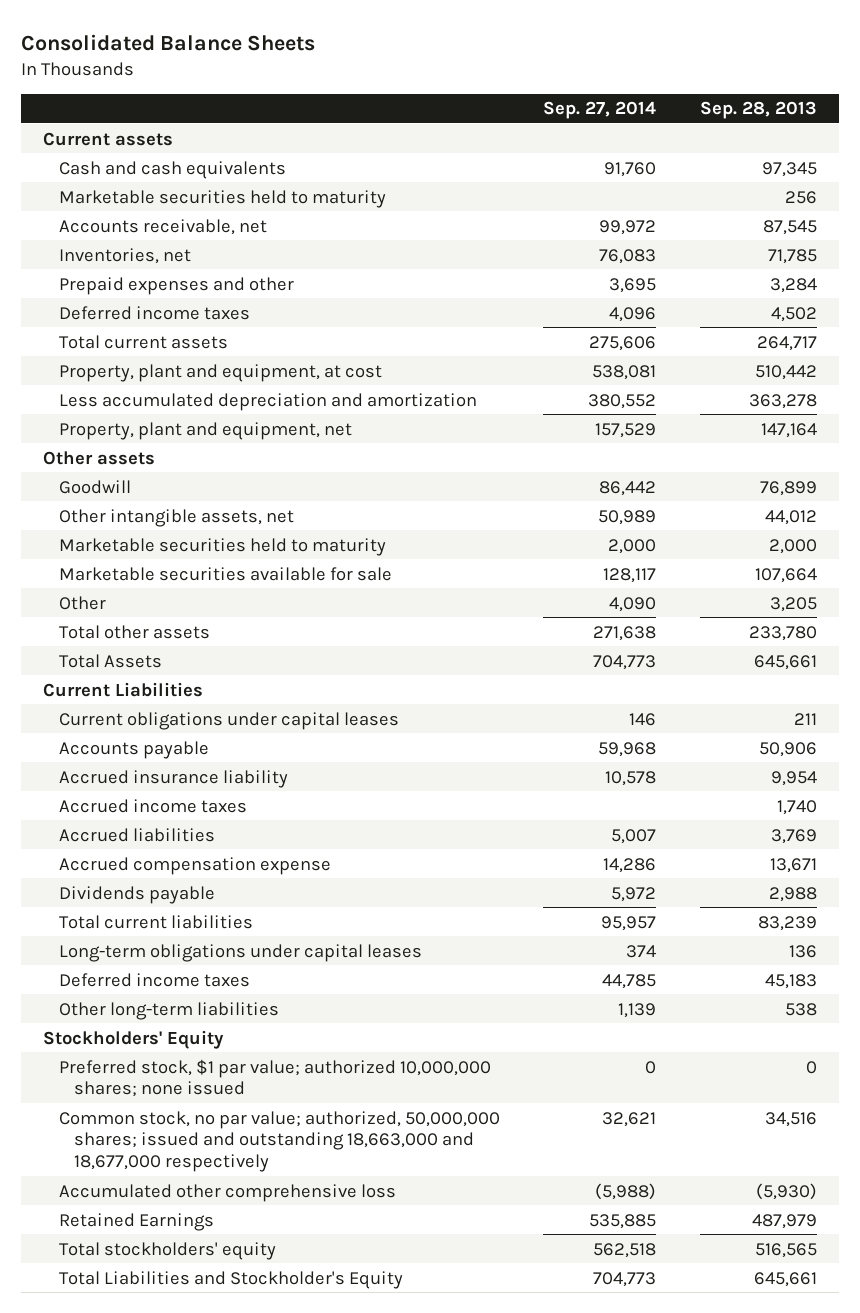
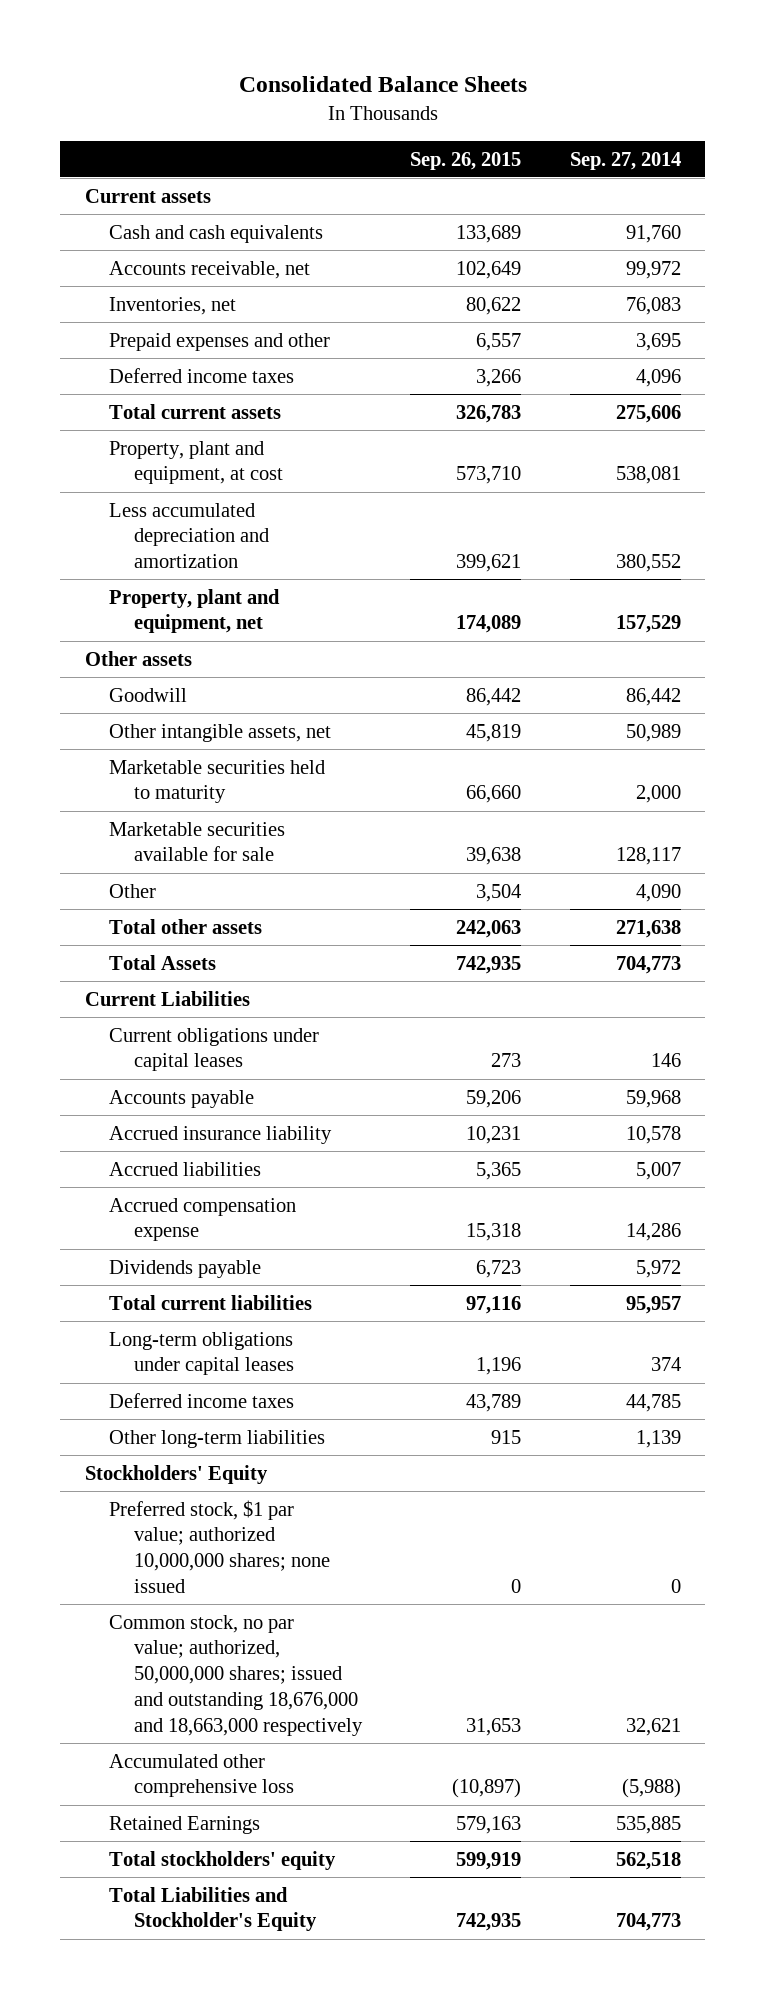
- | Sep. 27, 2014 | Sep. 28, 2013
+ | Sep. 26, 2015 | Sep. 27, 2014
- Marketable securities held to maturity | | 256
- Accrued income taxes | | 1,740
- Common stock, no par value; authorized, 50,000,000 shares; issued and outstanding 18,663,000 and 18,677,000 respectively | 32,621 | 34,516
+ Common stock, no par value; authorized, 50,000,000 shares; issued and outstanding 18,676,000 and 18,663,000 respectively | 31,653 | 32,621

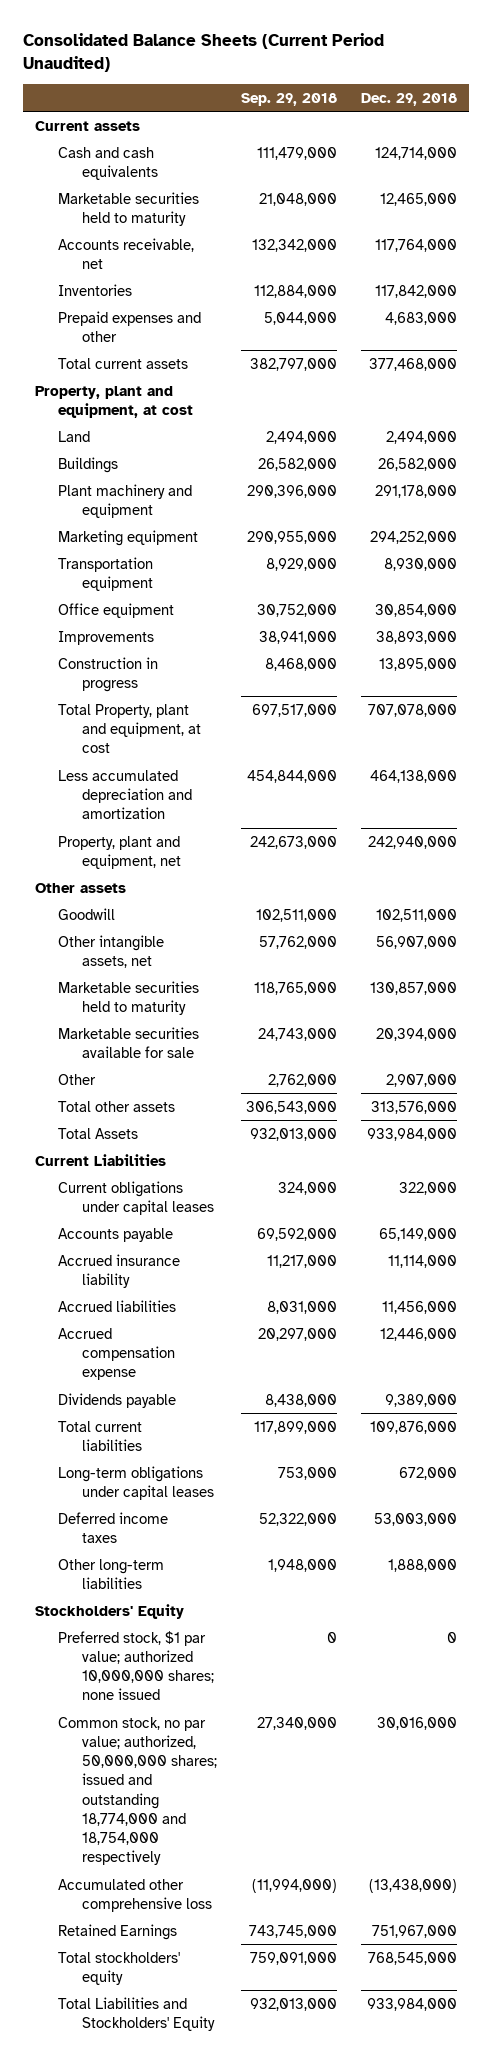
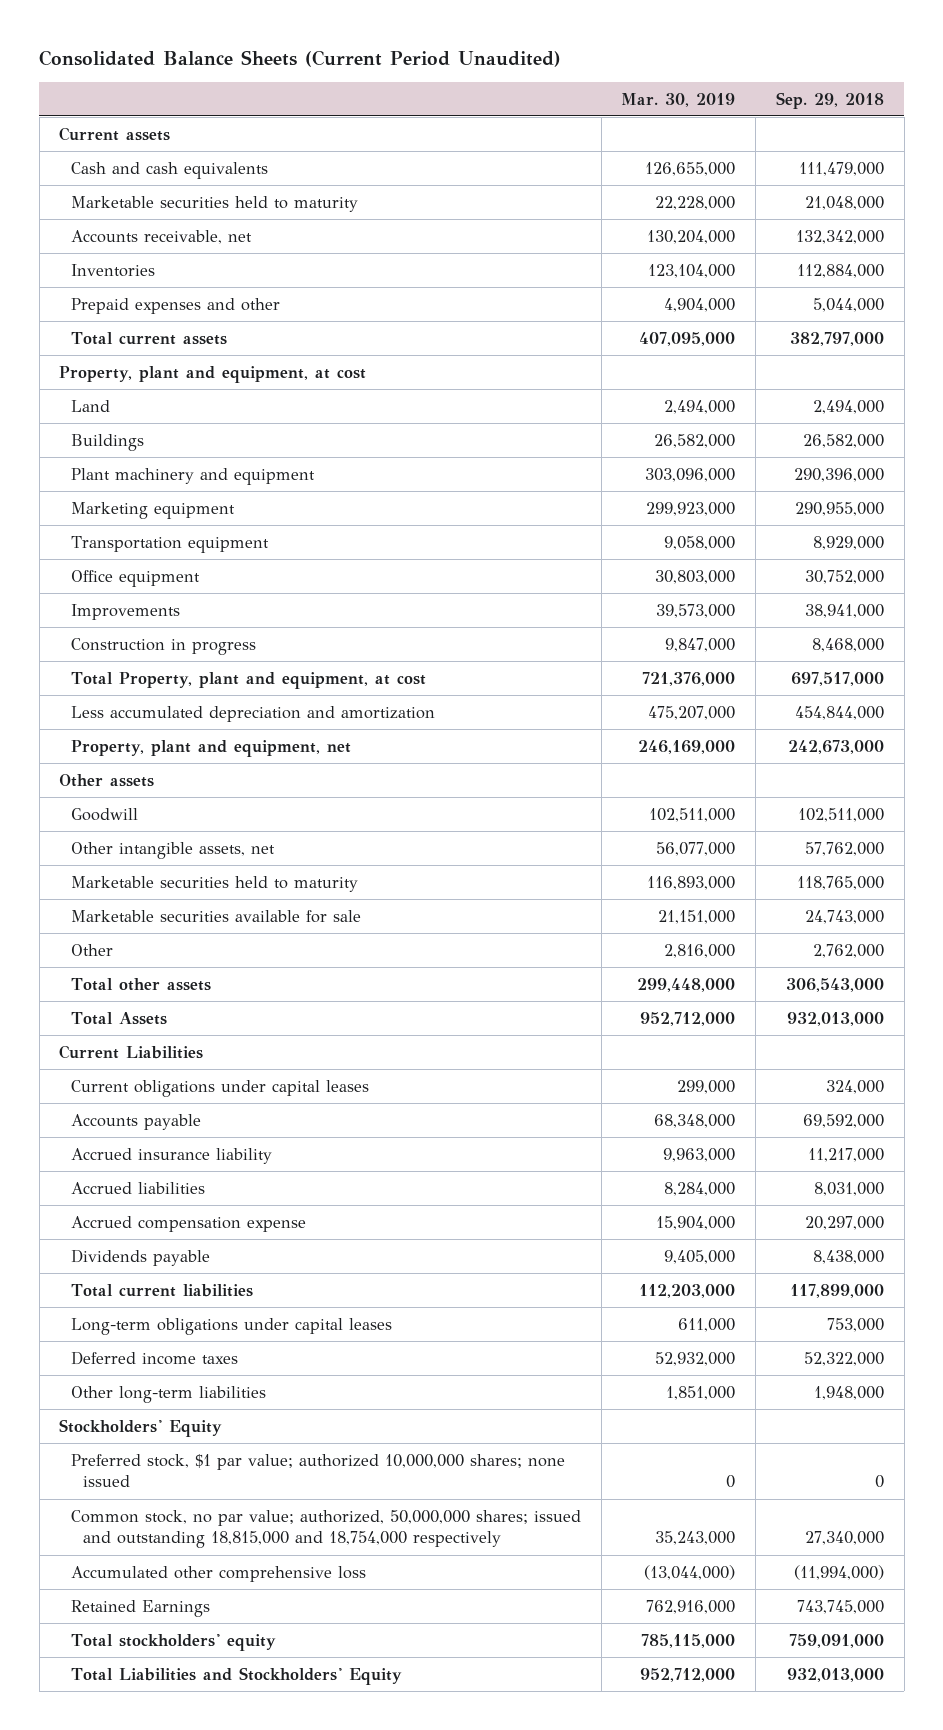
- | Sep. 29, 2018 | Dec. 29, 2018
+ | Mar. 30, 2019 | Sep. 29, 2018
- Common stock, no par value; authorized, 50,000,000 shares; issued and outstanding 18,774,000 and 18,754,000 respectively | 27,340,000 | 30,016,000
+ Common stock, no par value; authorized, 50,000,000 shares; issued and outstanding 18,815,000 and 18,754,000 respectively | 35,243,000 | 27,340,000

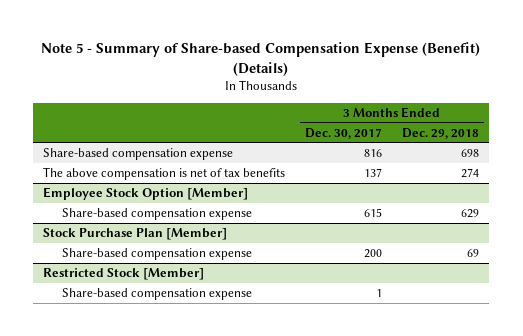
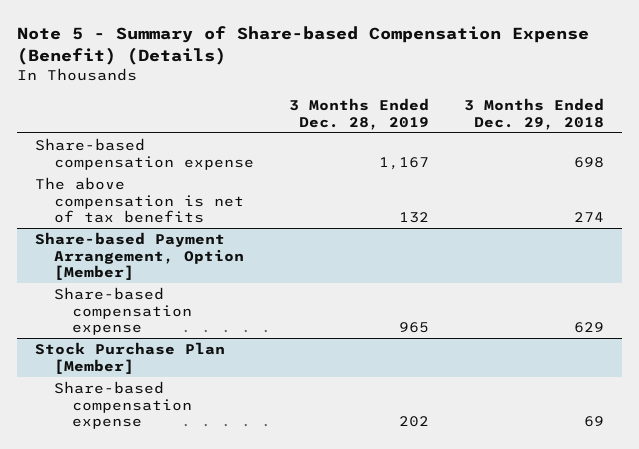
- | 3 Months Ended Dec. 30, 2017 | 3 Months Ended Dec. 29, 2018
+ | 3 Months Ended Dec. 28, 2019 | 3 Months Ended Dec. 29, 2018
- Employee Stock Option [Member]
+ Share-based Payment Arrangement, Option [Member]
- Restricted Stock [Member]
- Share-based compensation expense | 1 |

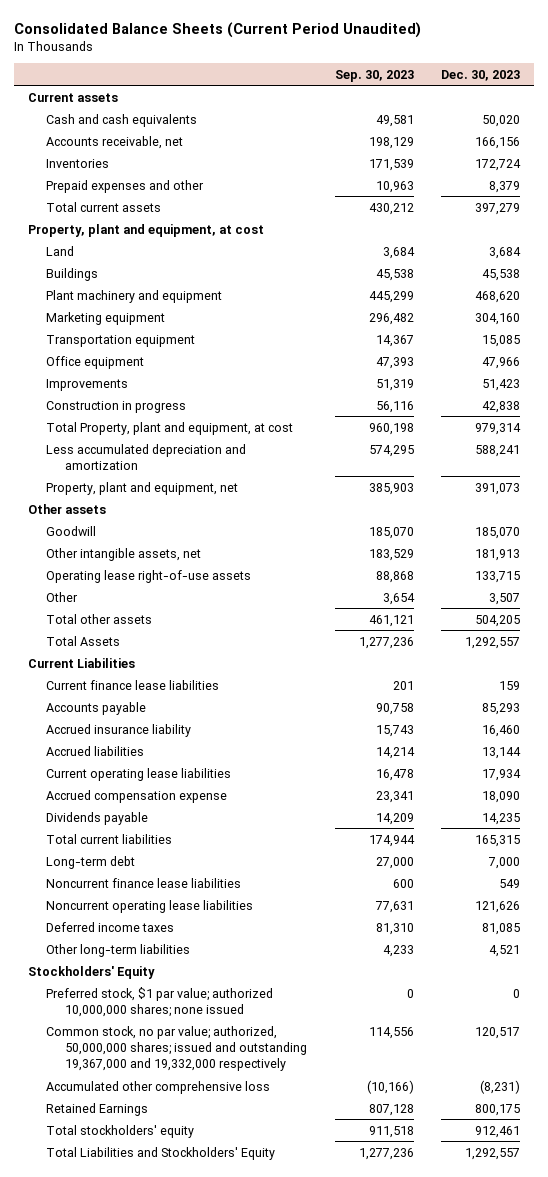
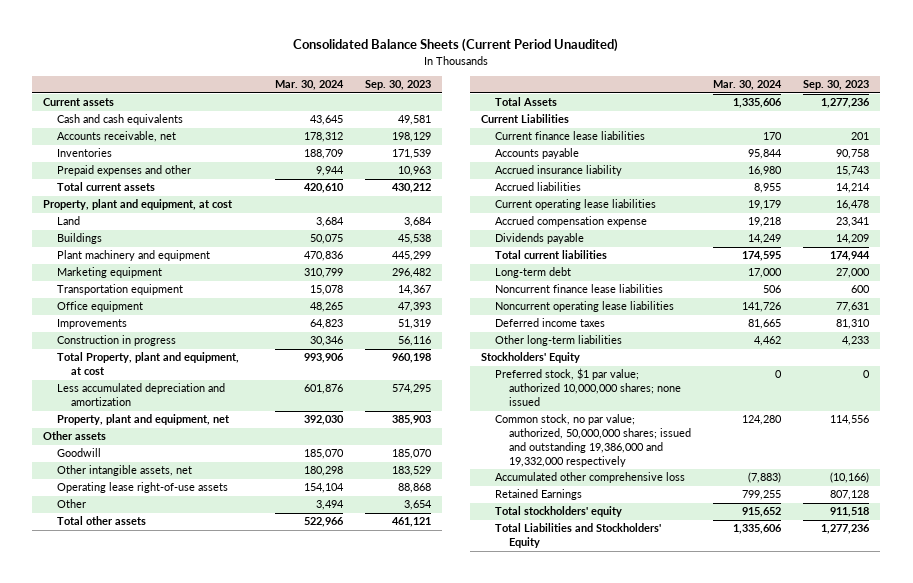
- | Sep. 30, 2023 | Dec. 30, 2023
+ | Mar. 30, 2024 | Sep. 30, 2023
- Common stock, no par value; authorized, 50,000,000 shares; issued and outstanding 19,367,000 and 19,332,000 respectively | 114,556 | 120,517
+ Common stock, no par value; authorized, 50,000,000 shares; issued and outstanding 19,386,000 and 19,332,000 respectively | 124,280 | 114,556

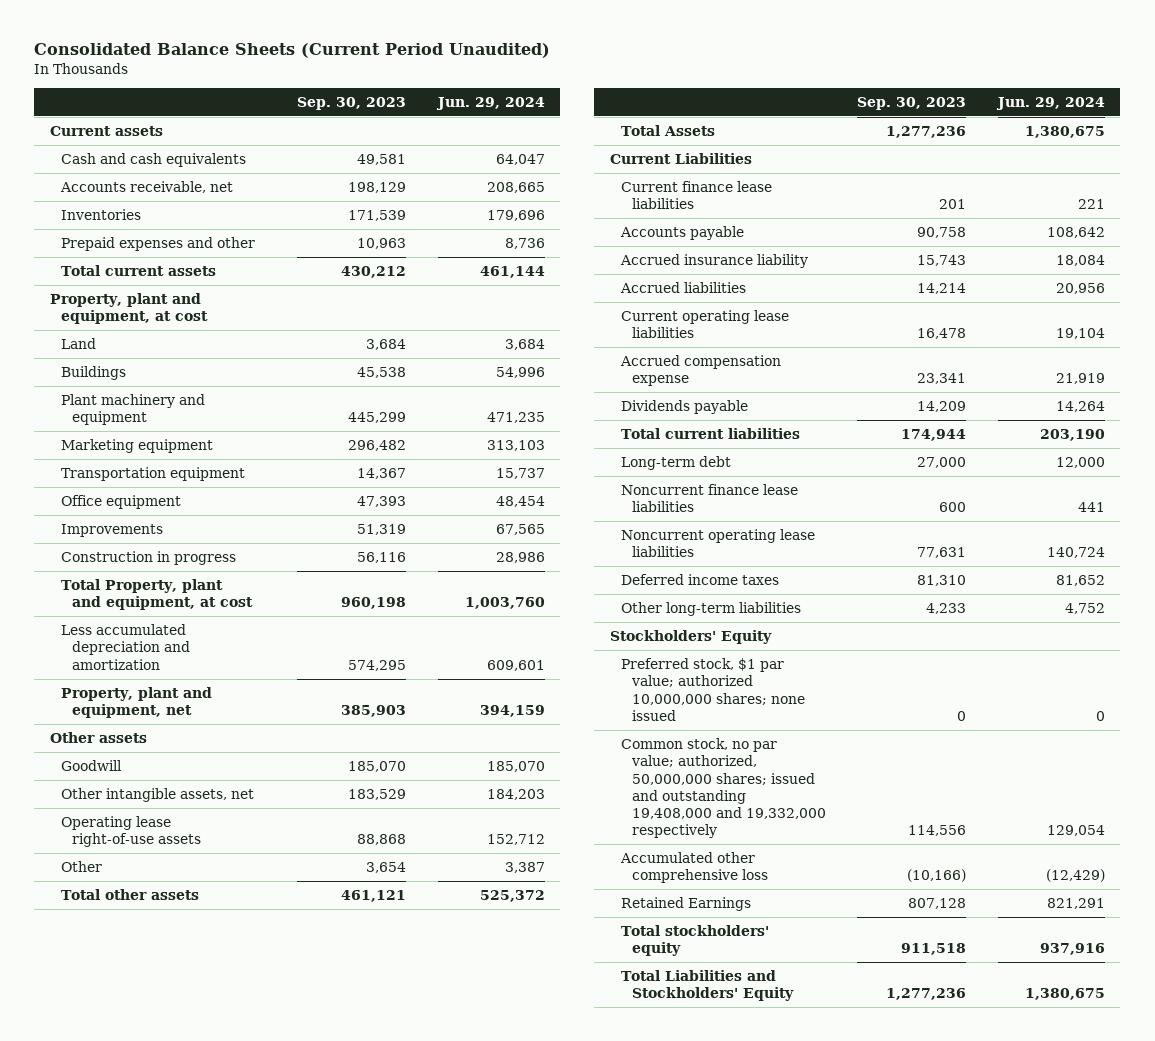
- | Mar. 30, 2024 | Sep. 30, 2023
+ | Sep. 30, 2023 | Jun. 29, 2024
- Common stock, no par value; authorized, 50,000,000 shares; issued and outstanding 19,386,000 and 19,332,000 respectively | 124,280 | 114,556
+ Common stock, no par value; authorized, 50,000,000 shares; issued and outstanding 19,408,000 and 19,332,000 respectively | 114,556 | 129,054

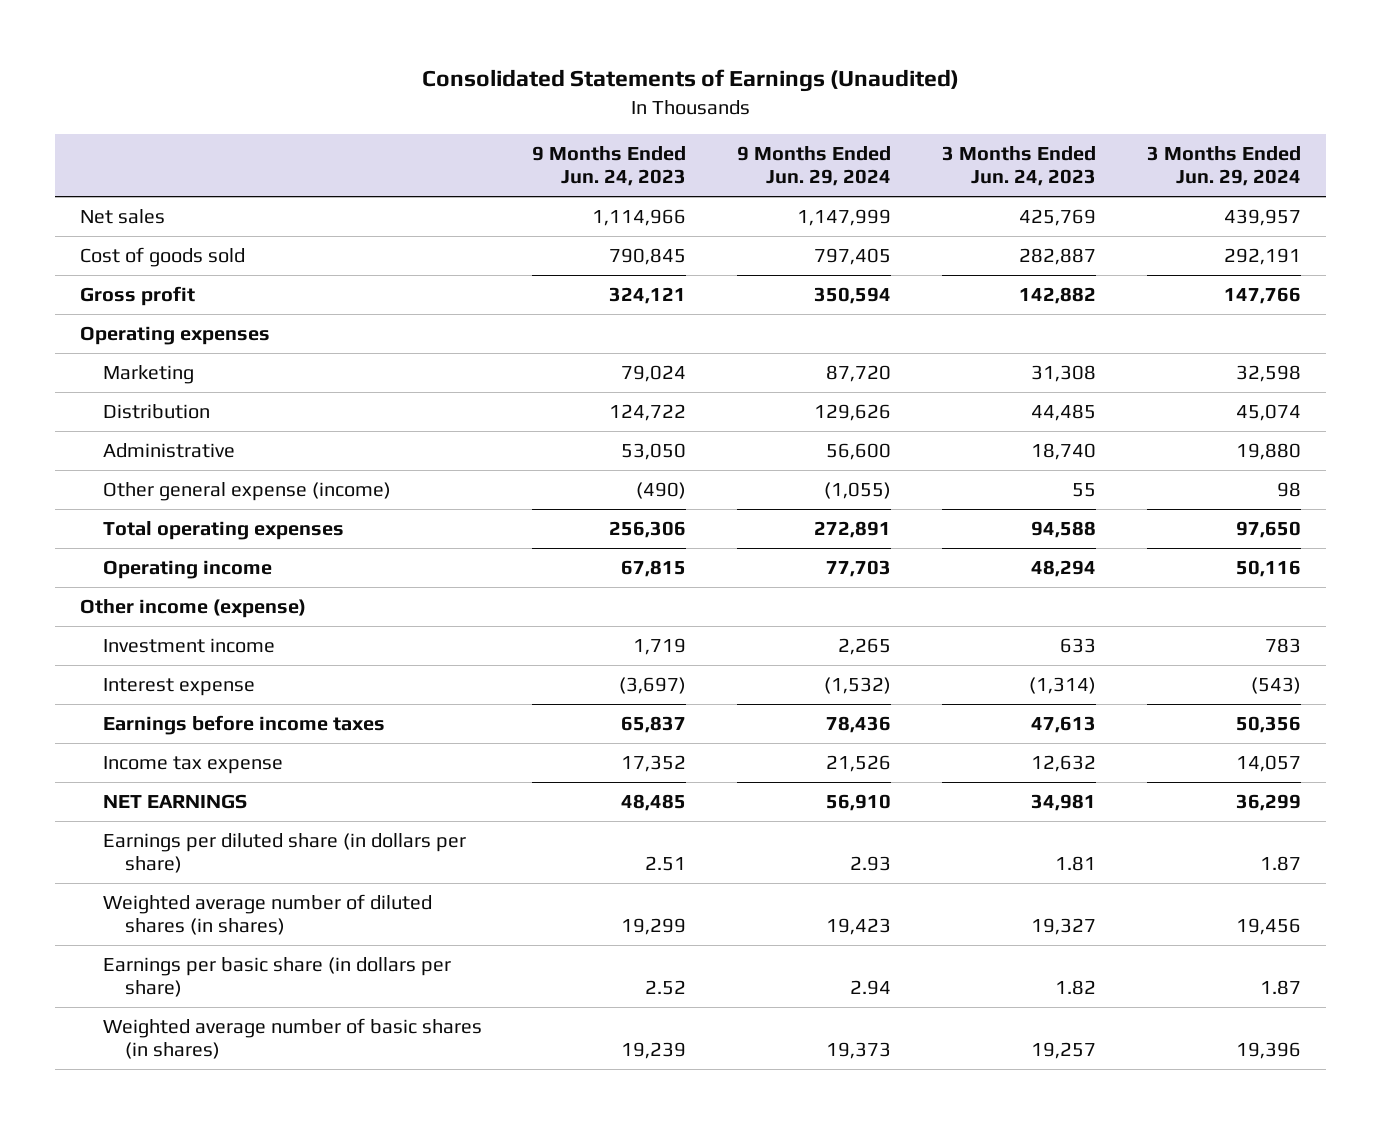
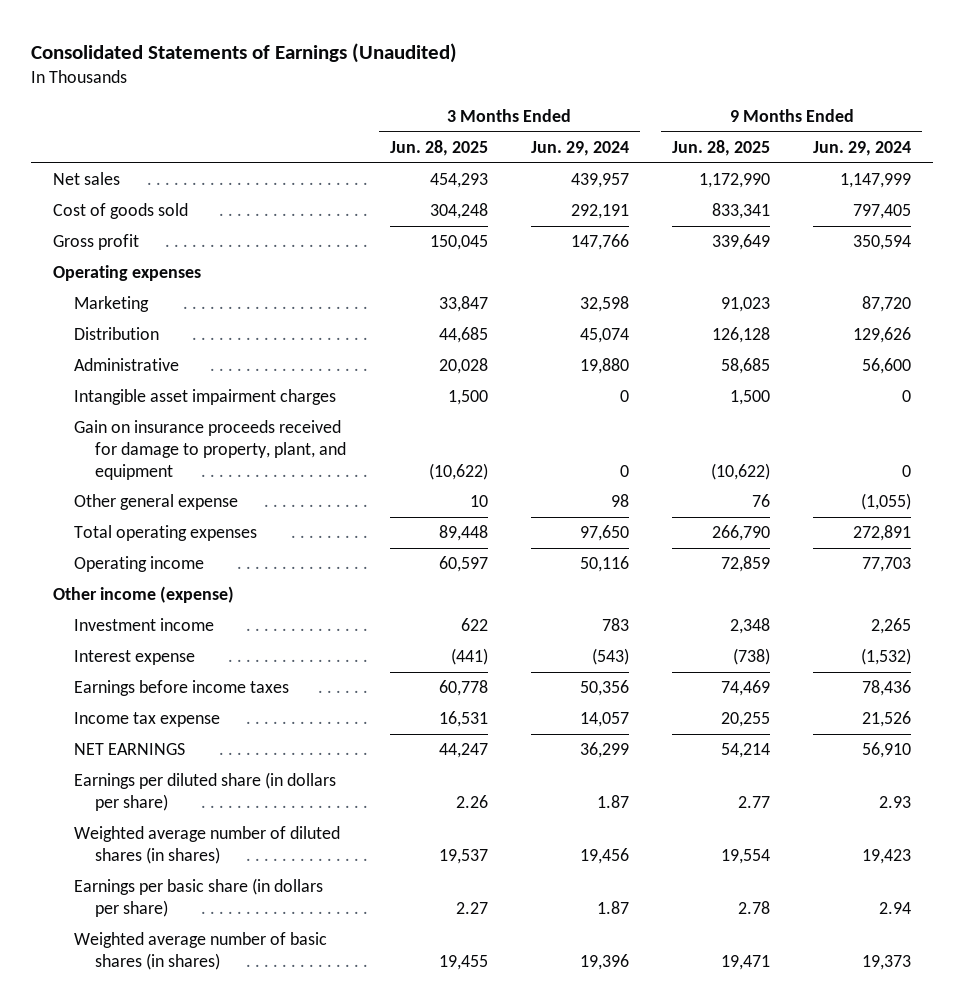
- | 9 Months Ended Jun. 24, 2023 | 9 Months Ended Jun. 29, 2024 | 3 Months Ended Jun. 24, 2023 | 3 Months Ended Jun. 29, 2024
+ | 3 Months Ended Jun. 28, 2025 | 3 Months Ended Jun. 29, 2024 | 9 Months Ended Jun. 28, 2025 | 9 Months Ended Jun. 29, 2024
- Other general expense (income) | (490) | (1,055) | 55 | 98
+ Intangible asset impairment charges | 1,500 | 0 | 1,500 | 0
+ Gain on insurance proceeds received for damage to property, plant, and equipment | (10,622) | 0 | (10,622) | 0
+ Other general expense | 10 | 98 | 76 | (1,055)

